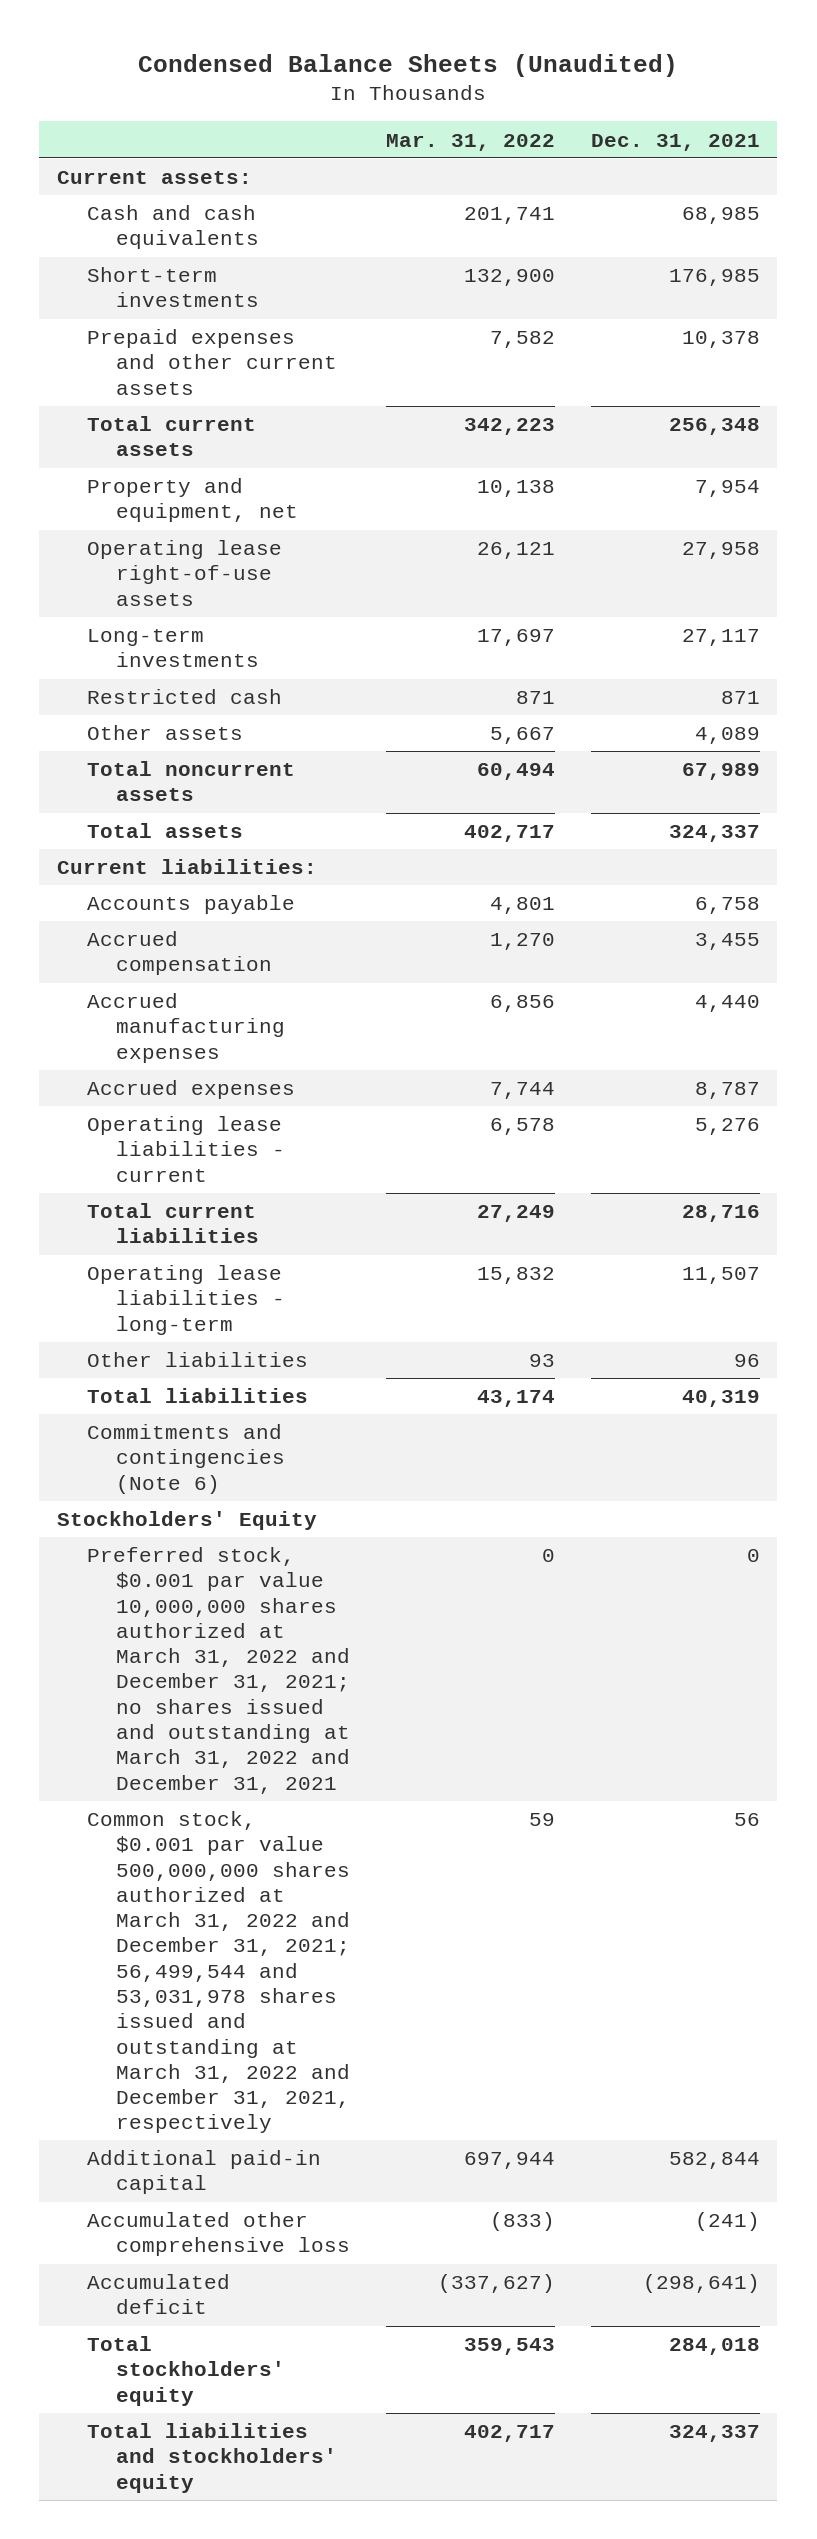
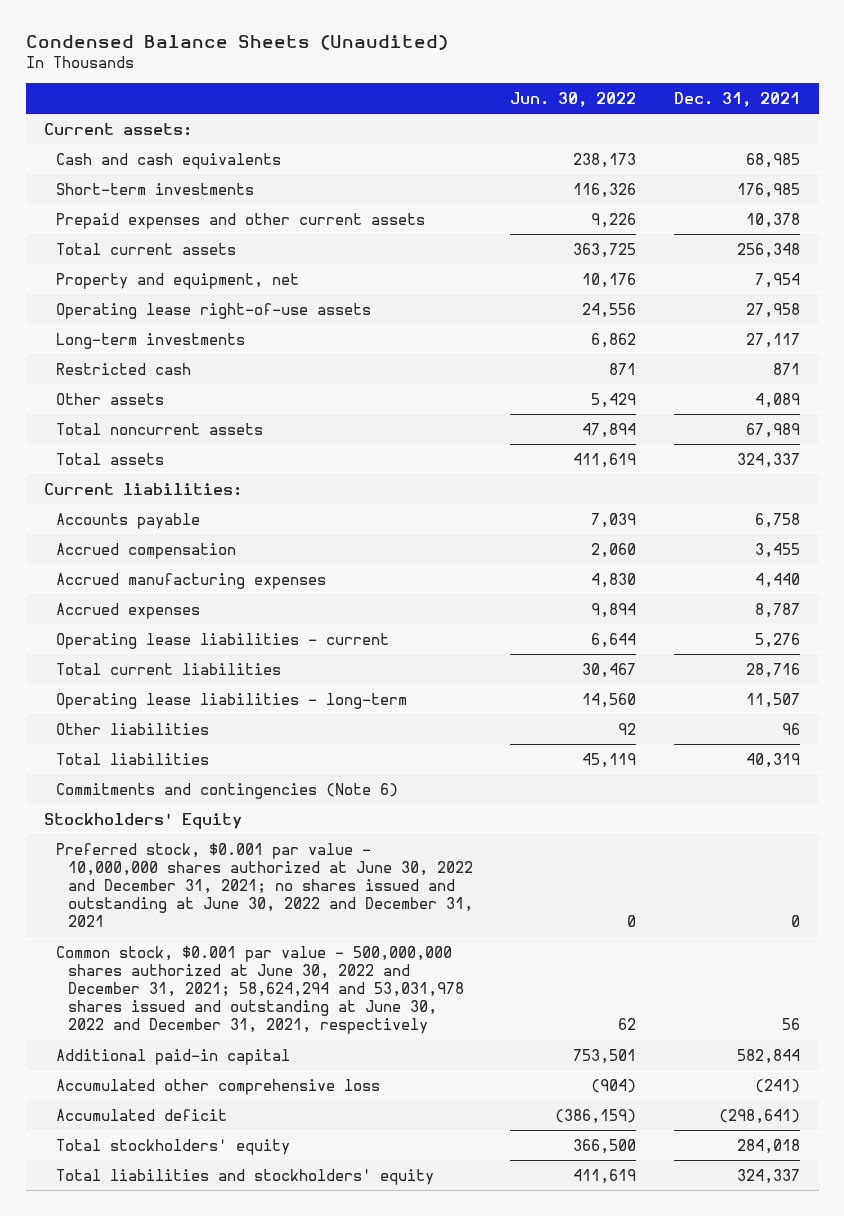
- | Mar. 31, 2022 | Dec. 31, 2021
+ | Jun. 30, 2022 | Dec. 31, 2021
- Preferred stock, $0.001 par value 10,000,000 shares authorized at March 31, 2022 and December 31, 2021; no shares issued and outstanding at March 31, 2022 and December 31, 2021 | 0 | 0
- Common stock, $0.001 par value 500,000,000 shares authorized at March 31, 2022 and December 31, 2021; 56,499,544 and 53,031,978 shares issued and outstanding at March 31, 2022 and December 31, 2021, respectively | 59 | 56
+ Preferred stock, $0.001 par value - 10,000,000 shares authorized at June 30, 2022 and December 31, 2021; no shares issued and outstanding at June 30, 2022 and December 31, 2021 | 0 | 0
+ Common stock, $0.001 par value - 500,000,000 shares authorized at June 30, 2022 and December 31, 2021; 58,624,294 and 53,031,978 shares issued and outstanding at June 30, 2022 and December 31, 2021, respectively | 62 | 56

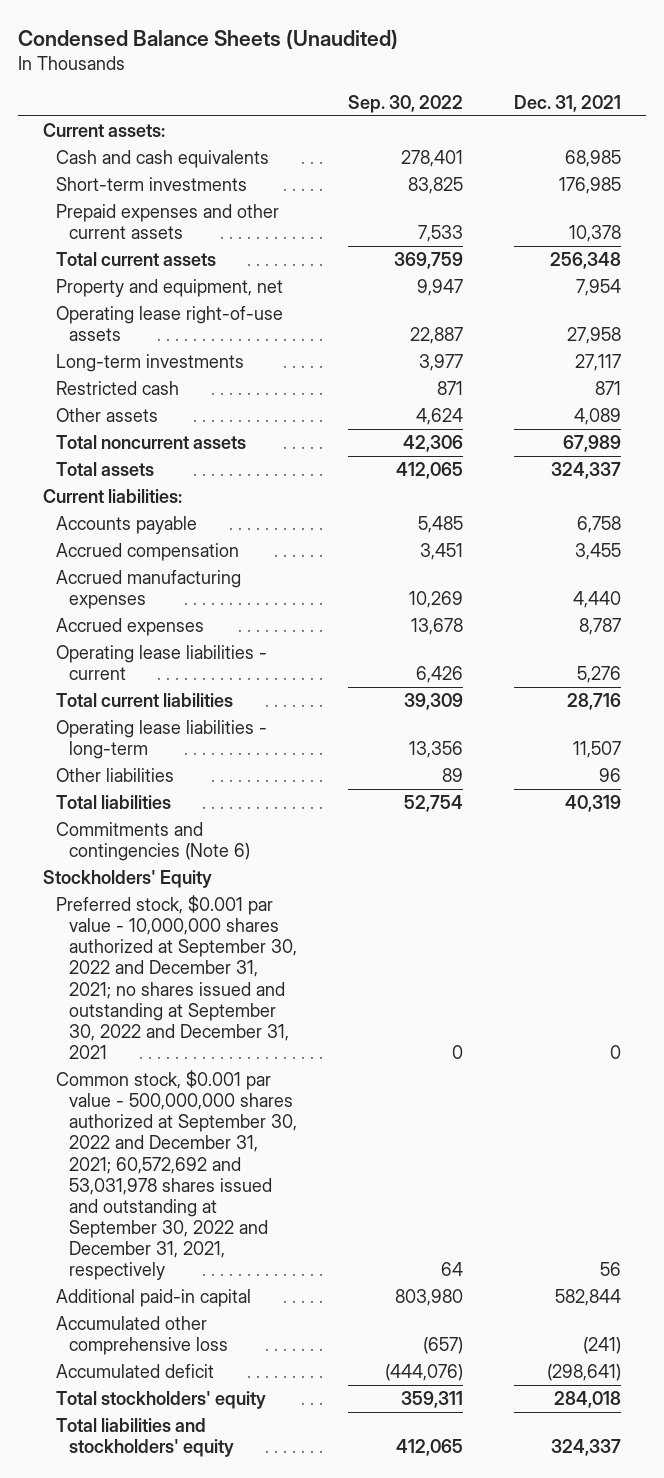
- | Jun. 30, 2022 | Dec. 31, 2021
+ | Sep. 30, 2022 | Dec. 31, 2021
- Preferred stock, $0.001 par value - 10,000,000 shares authorized at June 30, 2022 and December 31, 2021; no shares issued and outstanding at June 30, 2022 and December 31, 2021 | 0 | 0
- Common stock, $0.001 par value - 500,000,000 shares authorized at June 30, 2022 and December 31, 2021; 58,624,294 and 53,031,978 shares issued and outstanding at June 30, 2022 and December 31, 2021, respectively | 62 | 56
+ Preferred stock, $0.001 par value - 10,000,000 shares authorized at September 30, 2022 and December 31, 2021; no shares issued and outstanding at September 30, 2022 and December 31, 2021 | 0 | 0
+ Common stock, $0.001 par value - 500,000,000 shares authorized at September 30, 2022 and December 31, 2021; 60,572,692 and 53,031,978 shares issued and outstanding at September 30, 2022 and December 31, 2021, respectively | 64 | 56

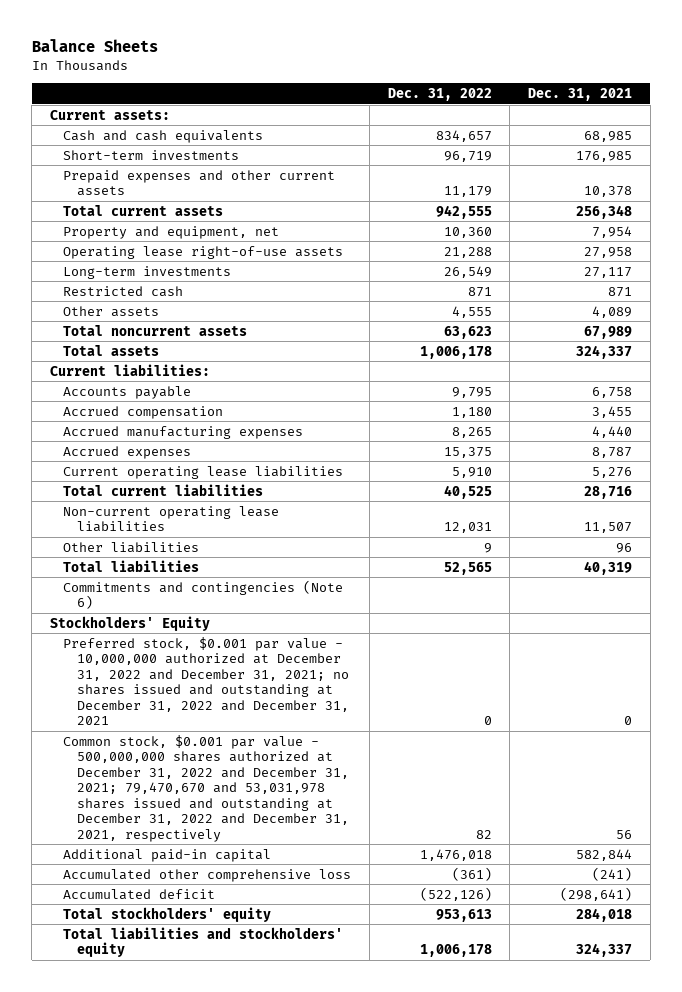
- Condensed Balance Sheets (Unaudited)
+ Balance Sheets
- | Sep. 30, 2022 | Dec. 31, 2021
+ | Dec. 31, 2022 | Dec. 31, 2021
- Operating lease liabilities - current | 6,426 | 5,276
+ Current operating lease liabilities | 5,910 | 5,276
- Operating lease liabilities - long-term | 13,356 | 11,507
+ Non-current operating lease liabilities | 12,031 | 11,507
- Preferred stock, $0.001 par value - 10,000,000 shares authorized at September 30, 2022 and December 31, 2021; no shares issued and outstanding at September 30, 2022 and December 31, 2021 | 0 | 0
- Common stock, $0.001 par value - 500,000,000 shares authorized at September 30, 2022 and December 31, 2021; 60,572,692 and 53,031,978 shares issued and outstanding at September 30, 2022 and December 31, 2021, respectively | 64 | 56
+ Preferred stock, $0.001 par value - 10,000,000 authorized at December 31, 2022 and December 31, 2021; no shares issued and outstanding at December 31, 2022 and December 31, 2021 | 0 | 0
+ Common stock, $0.001 par value - 500,000,000 shares authorized at December 31, 2022 and December 31, 2021; 79,470,670 and 53,031,978 shares issued and outstanding at December 31, 2022 and December 31, 2021, respectively | 82 | 56

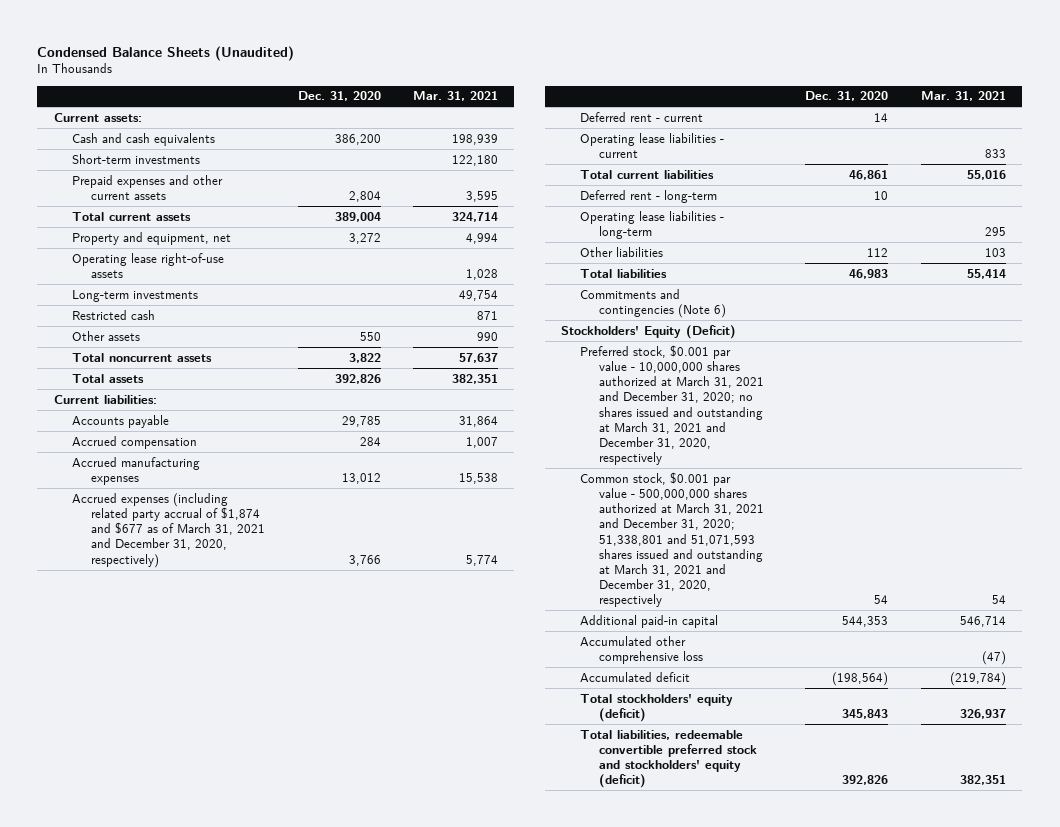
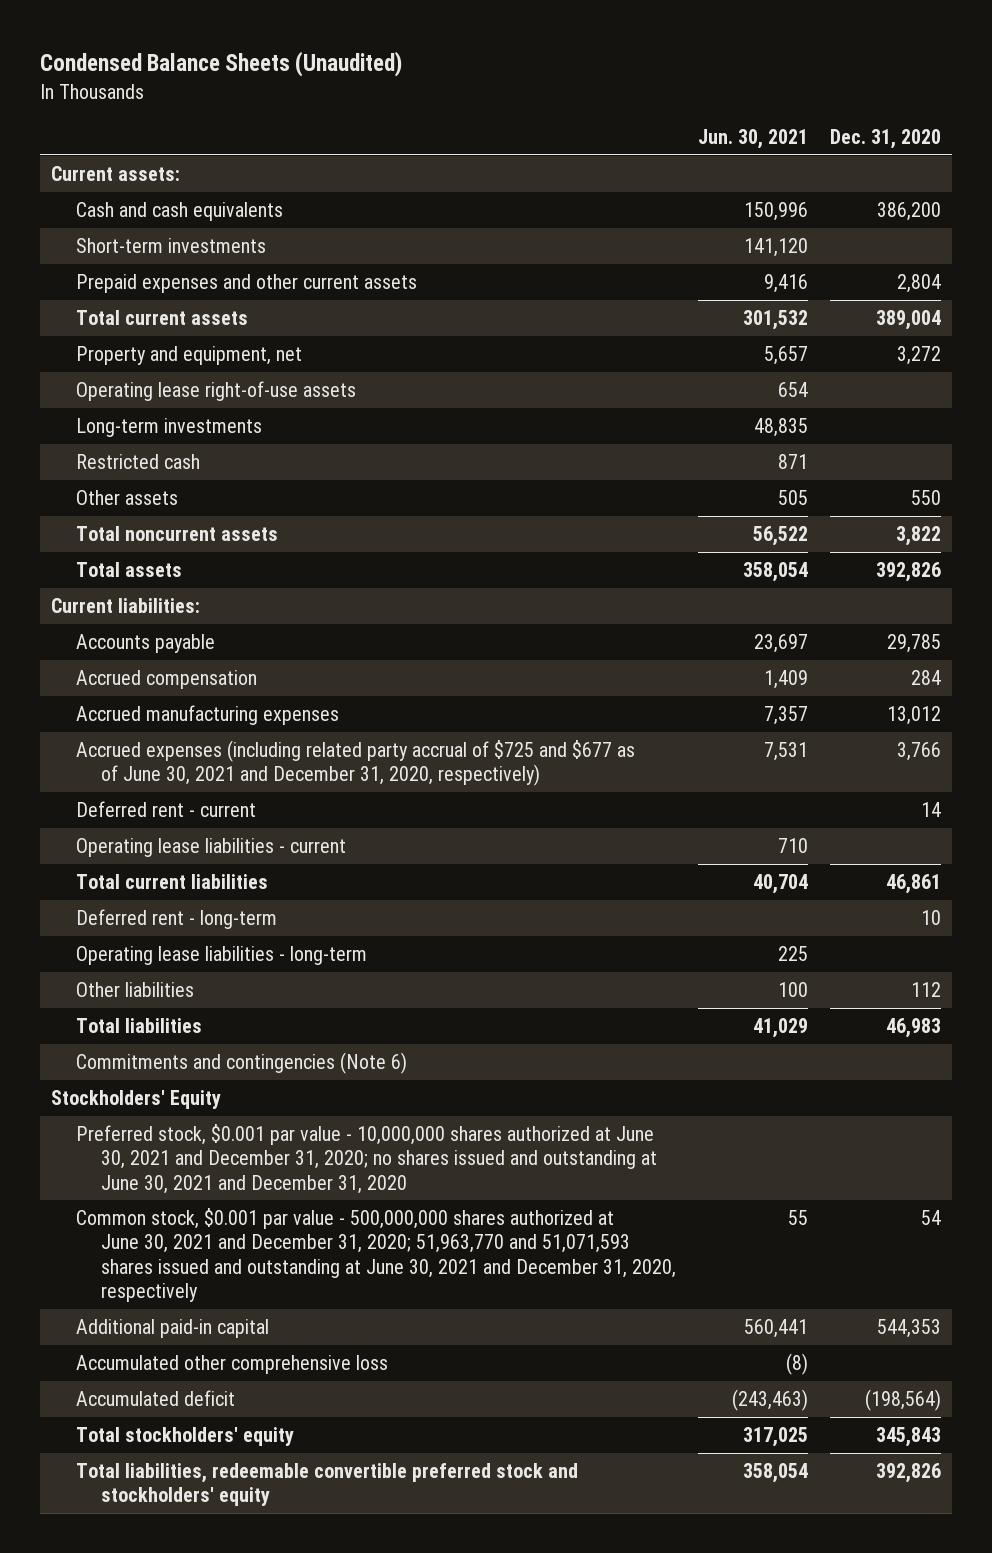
- | Dec. 31, 2020 | Mar. 31, 2021
+ | Jun. 30, 2021 | Dec. 31, 2020
- Accrued expenses (including related party accrual of $1,874 and $677 as of March 31, 2021 and December 31, 2020, respectively) | 3,766 | 5,774
+ Accrued expenses (including related party accrual of $725 and $677 as of June 30, 2021 and December 31, 2020, respectively) | 7,531 | 3,766
- Stockholders' Equity (Deficit)
- Preferred stock, $0.001 par value - 10,000,000 shares authorized at March 31, 2021 and December 31, 2020; no shares issued and outstanding at March 31, 2021 and December 31, 2020, respectively
- Common stock, $0.001 par value - 500,000,000 shares authorized at March 31, 2021 and December 31, 2020; 51,338,801 and 51,071,593 shares issued and outstanding at March 31, 2021 and December 31, 2020, respectively | 54 | 54
+ Stockholders' Equity
+ Preferred stock, $0.001 par value - 10,000,000 shares authorized at June 30, 2021 and December 31, 2020; no shares issued and outstanding at June 30, 2021 and December 31, 2020
+ Common stock, $0.001 par value - 500,000,000 shares authorized at June 30, 2021 and December 31, 2020; 51,963,770 and 51,071,593 shares issued and outstanding at June 30, 2021 and December 31, 2020, respectively | 55 | 54
- Total stockholders' equity (deficit) | 345,843 | 326,937
- Total liabilities, redeemable convertible preferred stock and stockholders' equity (deficit) | 392,826 | 382,351
+ Total stockholders' equity | 317,025 | 345,843
+ Total liabilities, redeemable convertible preferred stock and stockholders' equity | 358,054 | 392,826

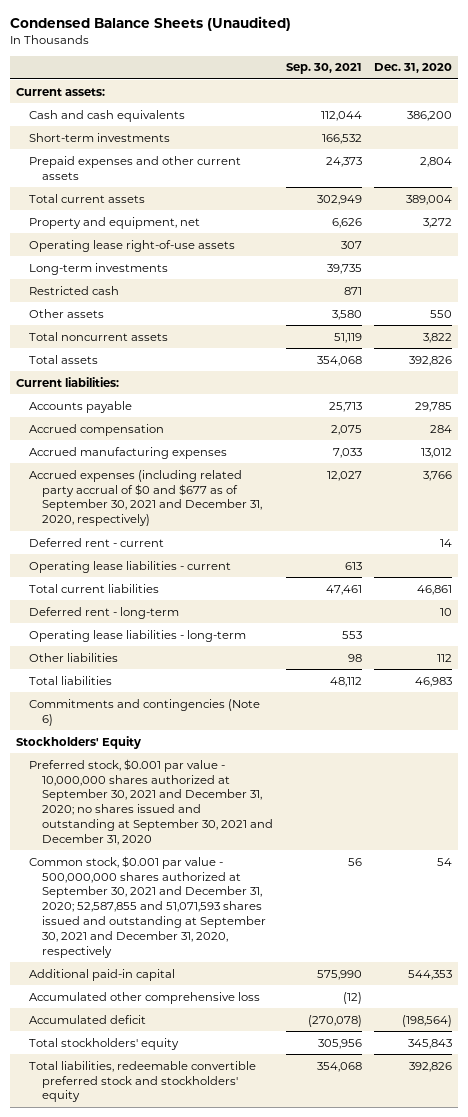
- | Jun. 30, 2021 | Dec. 31, 2020
+ | Sep. 30, 2021 | Dec. 31, 2020
- Accrued expenses (including related party accrual of $725 and $677 as of June 30, 2021 and December 31, 2020, respectively) | 7,531 | 3,766
+ Accrued expenses (including related party accrual of $0 and $677 as of September 30, 2021 and December 31, 2020, respectively) | 12,027 | 3,766
- Preferred stock, $0.001 par value - 10,000,000 shares authorized at June 30, 2021 and December 31, 2020; no shares issued and outstanding at June 30, 2021 and December 31, 2020
- Common stock, $0.001 par value - 500,000,000 shares authorized at June 30, 2021 and December 31, 2020; 51,963,770 and 51,071,593 shares issued and outstanding at June 30, 2021 and December 31, 2020, respectively | 55 | 54
+ Preferred stock, $0.001 par value - 10,000,000 shares authorized at September 30, 2021 and December 31, 2020; no shares issued and outstanding at September 30, 2021 and December 31, 2020
+ Common stock, $0.001 par value - 500,000,000 shares authorized at September 30, 2021 and December 31, 2020; 52,587,855 and 51,071,593 shares issued and outstanding at September 30, 2021 and December 31, 2020, respectively | 56 | 54

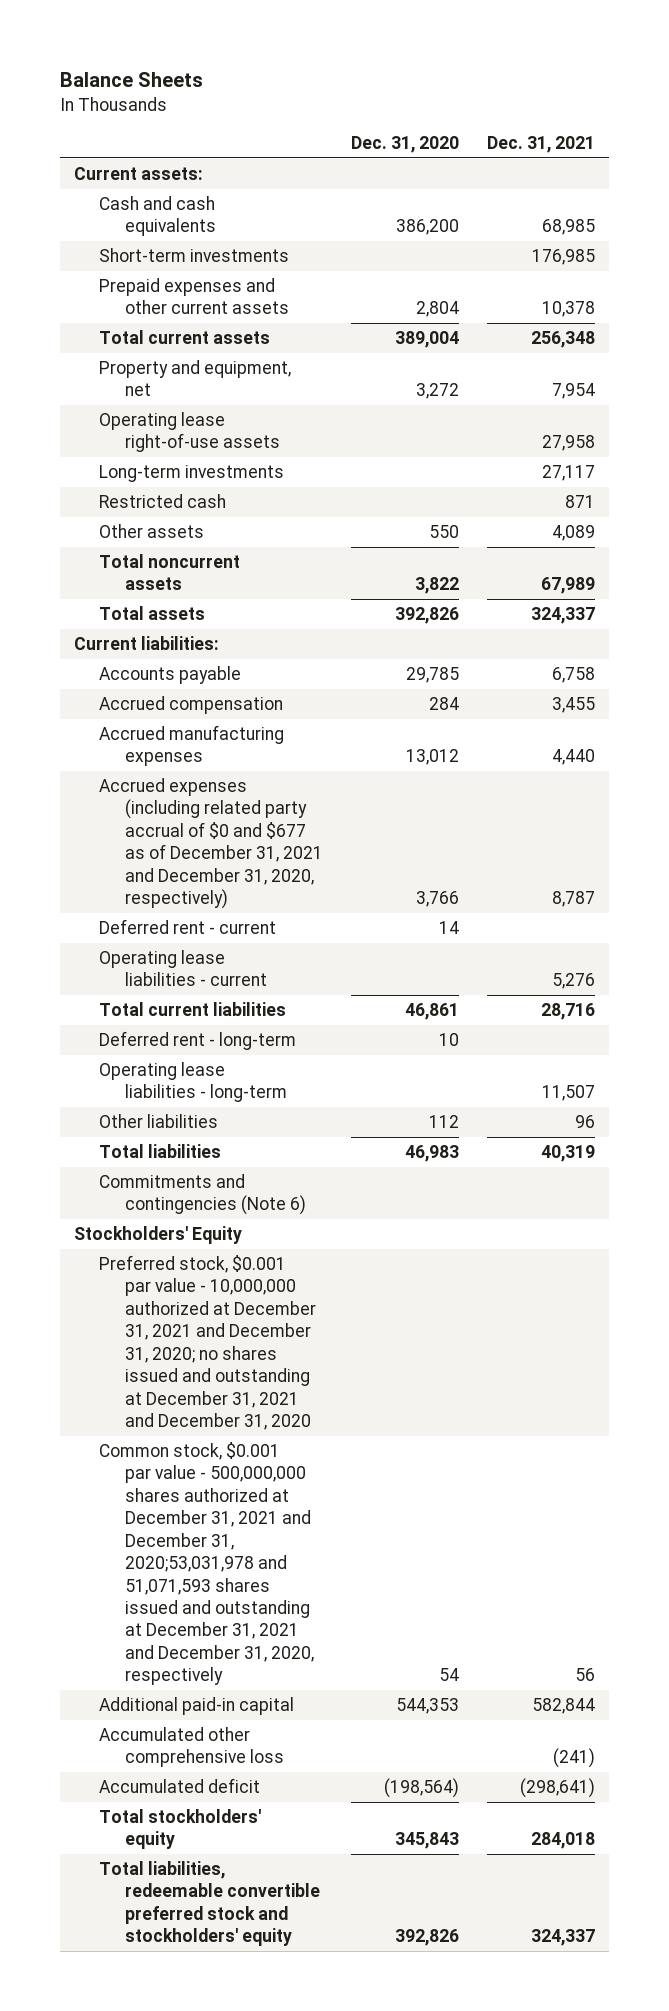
- Condensed Balance Sheets (Unaudited)
+ Balance Sheets
- | Sep. 30, 2021 | Dec. 31, 2020
+ | Dec. 31, 2020 | Dec. 31, 2021
- Accrued expenses (including related party accrual of $0 and $677 as of September 30, 2021 and December 31, 2020, respectively) | 12,027 | 3,766
+ Accrued expenses (including related party accrual of $0 and $677 as of December 31, 2021 and December 31, 2020, respectively) | 3,766 | 8,787
- Preferred stock, $0.001 par value - 10,000,000 shares authorized at September 30, 2021 and December 31, 2020; no shares issued and outstanding at September 30, 2021 and December 31, 2020
- Common stock, $0.001 par value - 500,000,000 shares authorized at September 30, 2021 and December 31, 2020; 52,587,855 and 51,071,593 shares issued and outstanding at September 30, 2021 and December 31, 2020, respectively | 56 | 54
+ Preferred stock, $0.001 par value - 10,000,000 authorized at December 31, 2021 and December 31, 2020; no shares issued and outstanding at December 31, 2021 and December 31, 2020
+ Common stock, $0.001 par value - 500,000,000 shares authorized at December 31, 2021 and December 31, 2020;53,031,978 and 51,071,593 shares issued and outstanding at December 31, 2021 and December 31, 2020, respectively | 54 | 56

